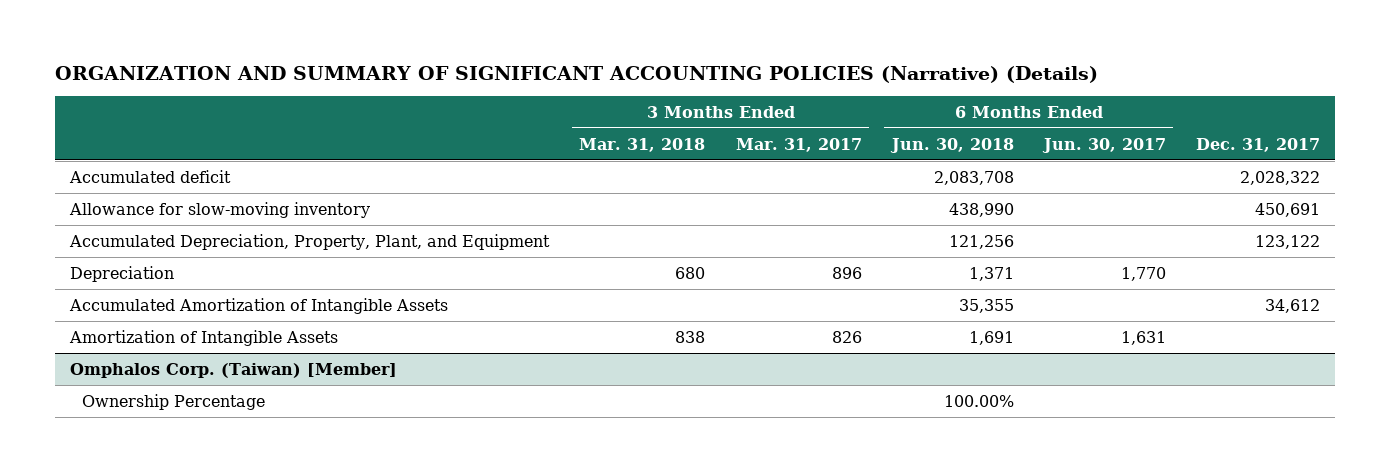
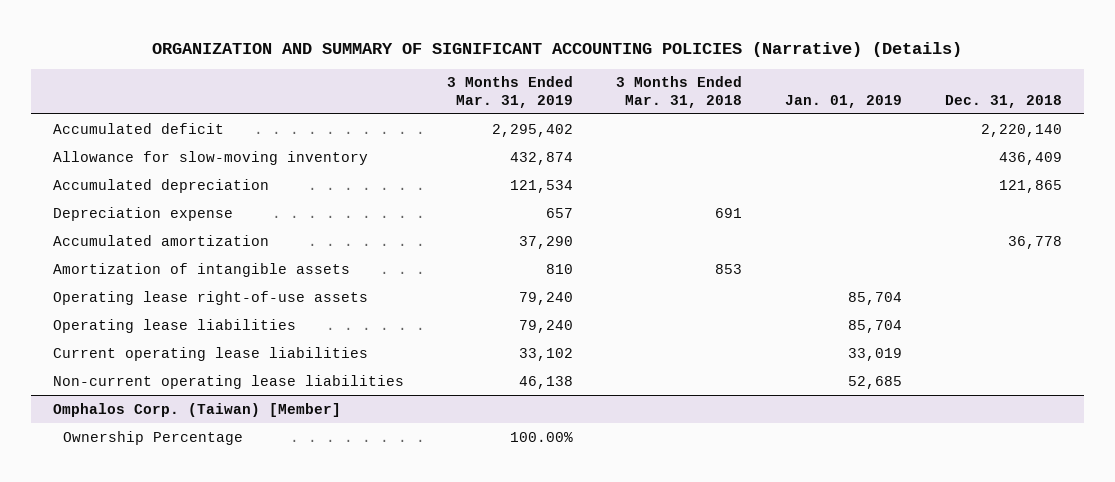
- | 3 Months Ended Mar. 31, 2018 | 3 Months Ended Mar. 31, 2017 | 6 Months Ended Jun. 30, 2018 | 6 Months Ended Jun. 30, 2017 | Dec. 31, 2017
+ | 3 Months Ended Mar. 31, 2019 | 3 Months Ended Mar. 31, 2018 | Jan. 01, 2019 | Dec. 31, 2018
- Accumulated Depreciation, Property, Plant, and Equipment | | | 121,256 | | 123,122
- Depreciation | 680 | 896 | 1,371 | 1,770 |
- Accumulated Amortization of Intangible Assets | | | 35,355 | | 34,612
- Amortization of Intangible Assets | 838 | 826 | 1,691 | 1,631 |
+ Accumulated depreciation | 121,534 | | | 121,865
+ Depreciation expense | 657 | 691 | |
+ Accumulated amortization | 37,290 | | | 36,778
+ Amortization of intangible assets | 810 | 853 | |
+ Operating lease right-of-use assets | 79,240 | | 85,704 |
+ Operating lease liabilities | 79,240 | | 85,704 |
+ Current operating lease liabilities | 33,102 | | 33,019 |
+ Non-current operating lease liabilities | 46,138 | | 52,685 |

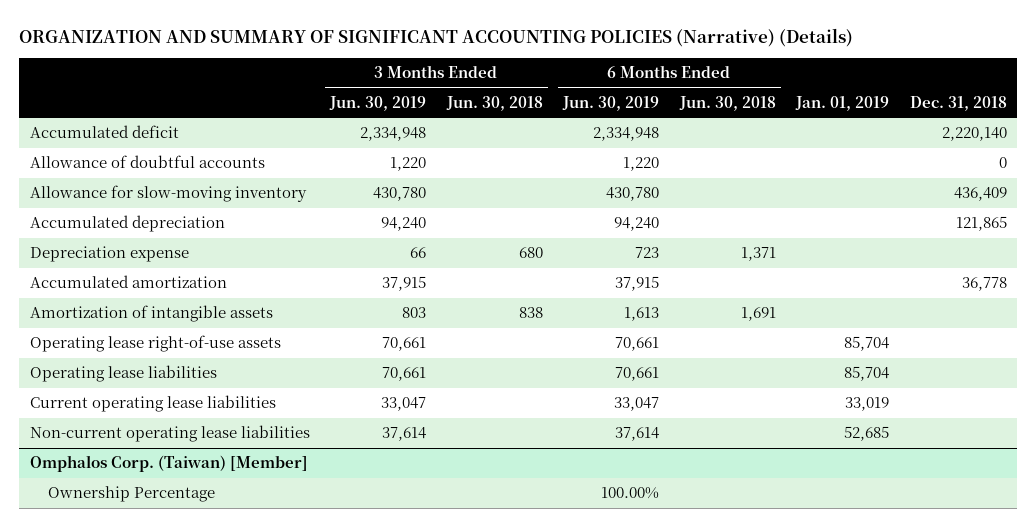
- | 3 Months Ended Mar. 31, 2019 | 3 Months Ended Mar. 31, 2018 | Jan. 01, 2019 | Dec. 31, 2018
+ | 3 Months Ended Jun. 30, 2019 | 3 Months Ended Jun. 30, 2018 | 6 Months Ended Jun. 30, 2019 | 6 Months Ended Jun. 30, 2018 | Jan. 01, 2019 | Dec. 31, 2018
+ Allowance of doubtful accounts | 1,220 | | 1,220 | | | 0

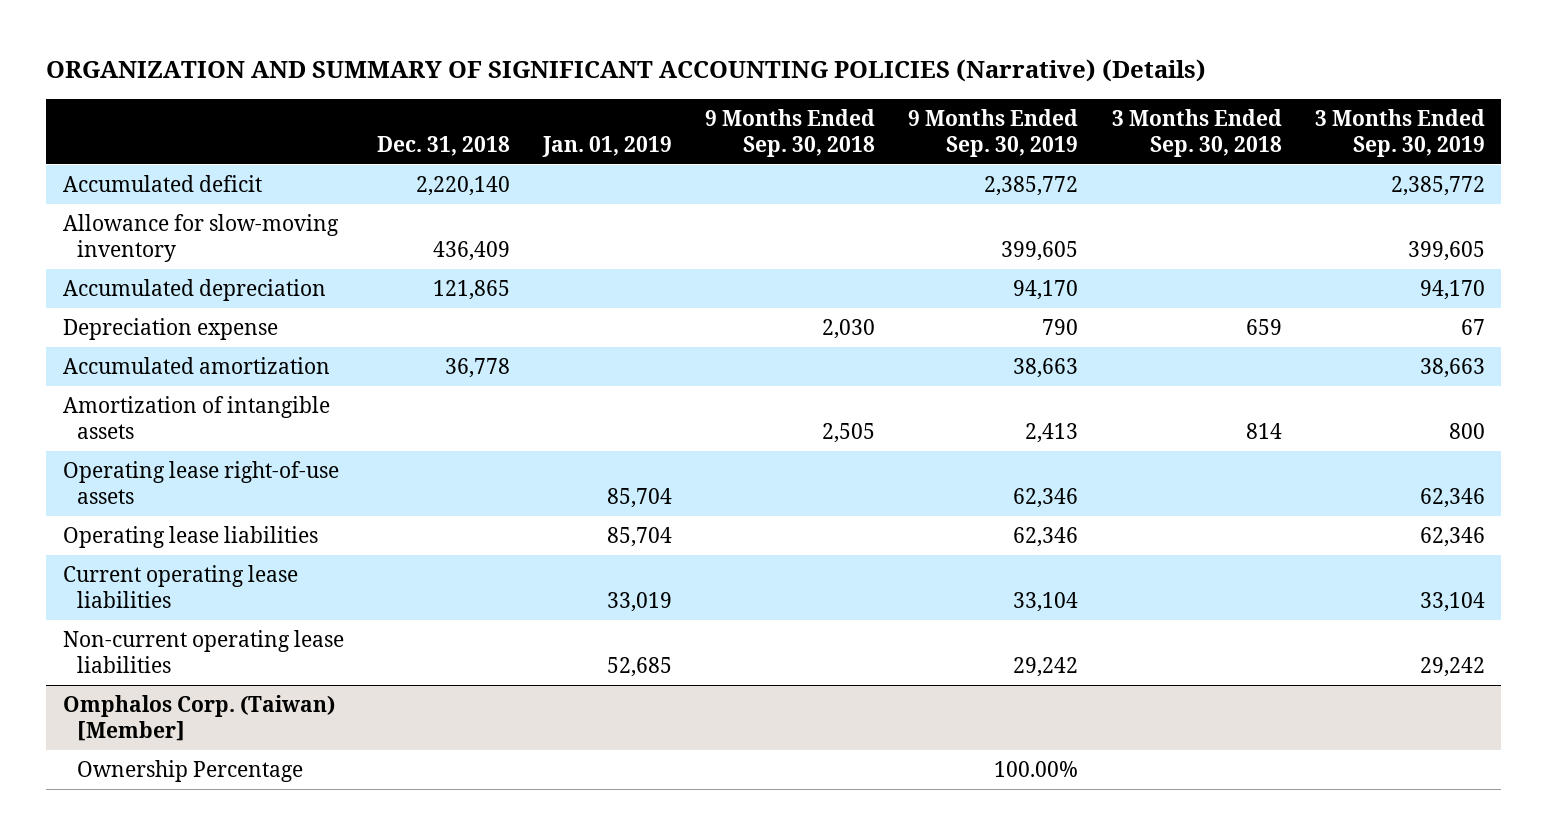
- | 3 Months Ended Jun. 30, 2019 | 3 Months Ended Jun. 30, 2018 | 6 Months Ended Jun. 30, 2019 | 6 Months Ended Jun. 30, 2018 | Jan. 01, 2019 | Dec. 31, 2018
+ | Dec. 31, 2018 | Jan. 01, 2019 | 9 Months Ended Sep. 30, 2018 | 9 Months Ended Sep. 30, 2019 | 3 Months Ended Sep. 30, 2018 | 3 Months Ended Sep. 30, 2019
- Allowance of doubtful accounts | 1,220 | | 1,220 | | | 0

